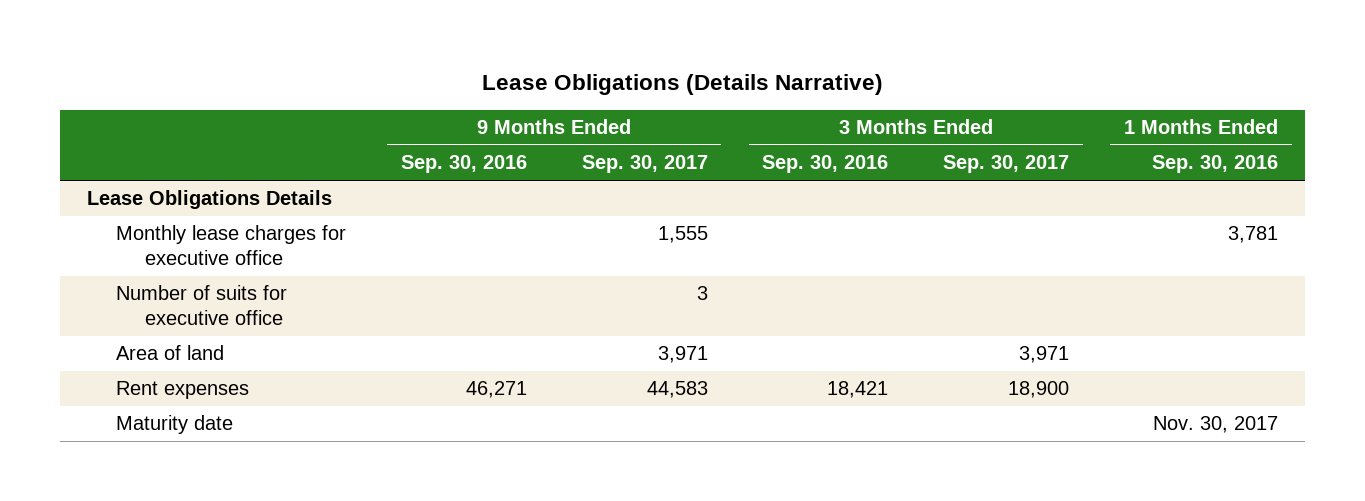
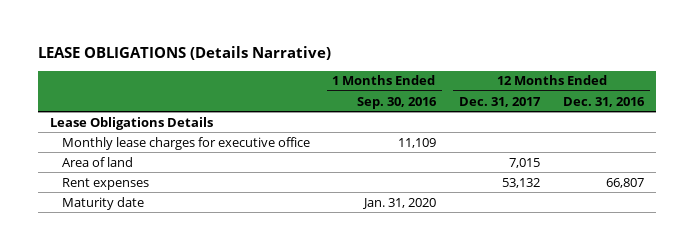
- Lease Obligations (Details Narrative)
+ LEASE OBLIGATIONS (Details Narrative)
- | 9 Months Ended Sep. 30, 2016 | 9 Months Ended Sep. 30, 2017 | 3 Months Ended Sep. 30, 2016 | 3 Months Ended Sep. 30, 2017 | 1 Months Ended Sep. 30, 2016
+ | 1 Months Ended Sep. 30, 2016 | 12 Months Ended Dec. 31, 2017 | 12 Months Ended Dec. 31, 2016
- Monthly lease charges for executive office | | 1,555 | | | 3,781
- Number of suits for executive office | | 3 | | |
+ Monthly lease charges for executive office | 11,109 | |
- Maturity date | | | | | Nov. 30, 2017
+ Maturity date | Jan. 31, 2020 | |

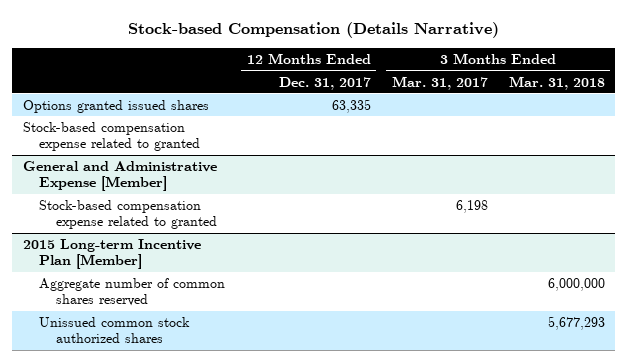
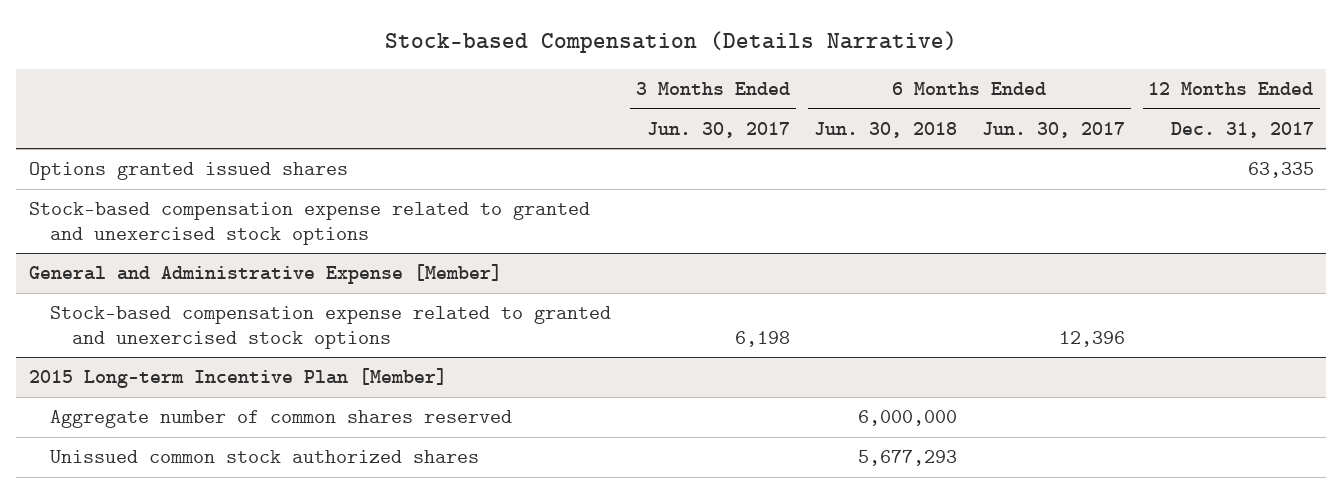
- | 12 Months Ended Dec. 31, 2017 | 3 Months Ended Mar. 31, 2017 | 3 Months Ended Mar. 31, 2018
+ | 3 Months Ended Jun. 30, 2017 | 6 Months Ended Jun. 30, 2018 | 6 Months Ended Jun. 30, 2017 | 12 Months Ended Dec. 31, 2017
- Stock-based compensation expense related to granted
+ Stock-based compensation expense related to granted and unexercised stock options
@ General and Administrative Expense [Member]
- Stock-based compensation expense related to granted | | 6,198 |
+ Stock-based compensation expense related to granted and unexercised stock options | 6,198 | | 12,396 |

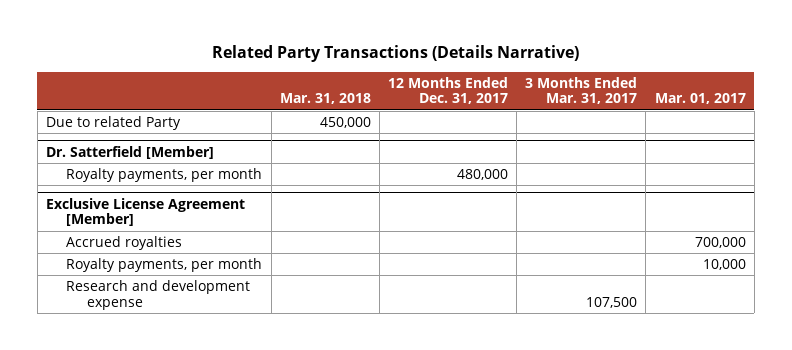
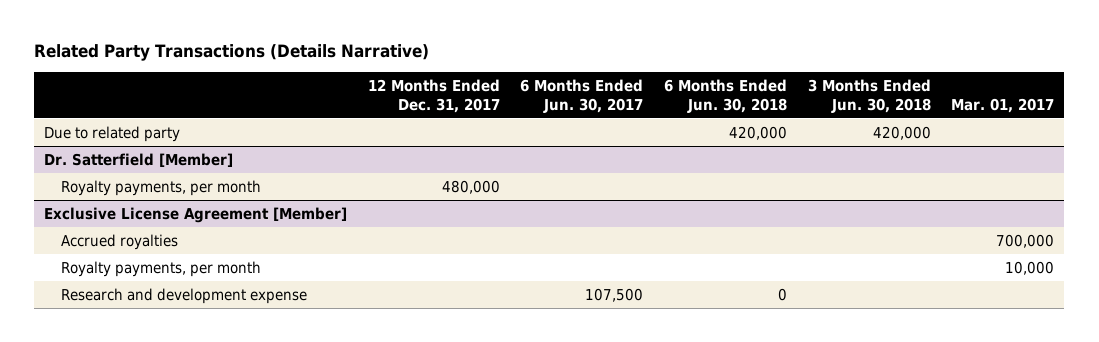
- | Mar. 31, 2018 | 12 Months Ended Dec. 31, 2017 | 3 Months Ended Mar. 31, 2017 | Mar. 01, 2017
+ | 12 Months Ended Dec. 31, 2017 | 6 Months Ended Jun. 30, 2017 | 6 Months Ended Jun. 30, 2018 | 3 Months Ended Jun. 30, 2018 | Mar. 01, 2017
- Due to related Party | 450,000 | | |
+ Due to related party | | | 420,000 | 420,000 |

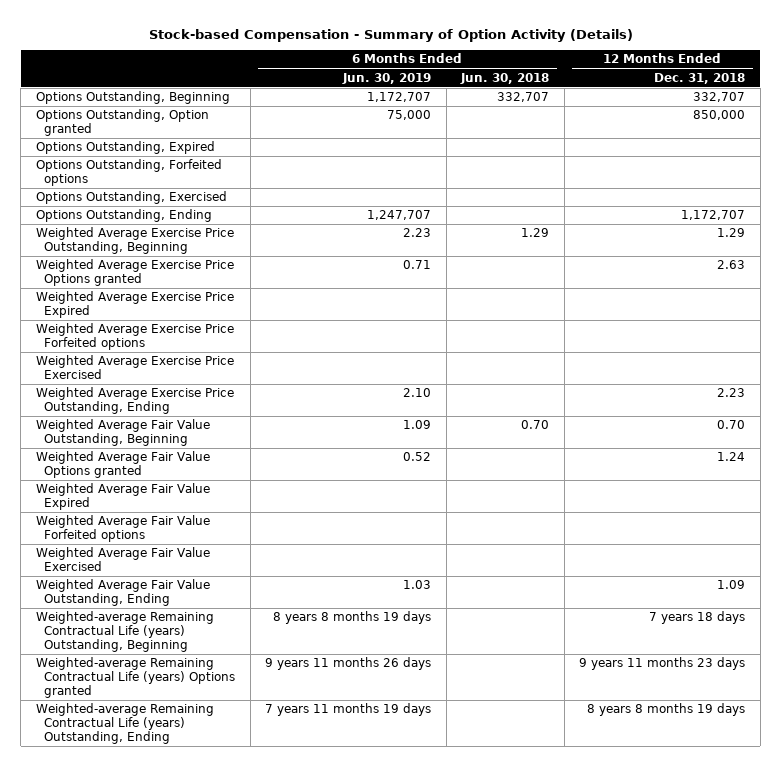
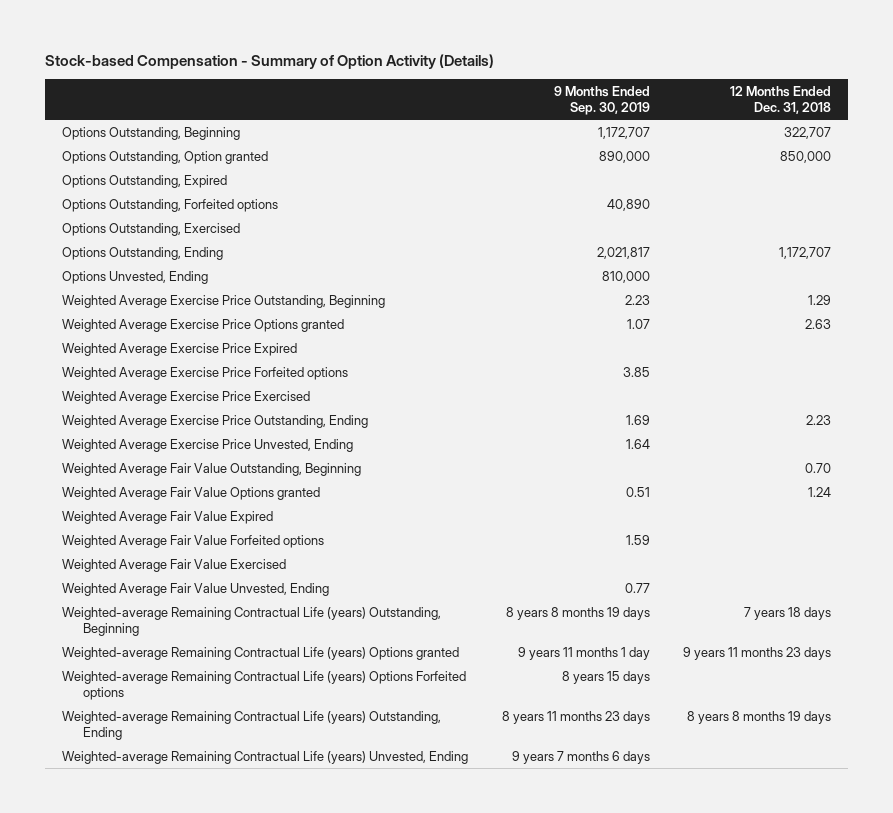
- | 6 Months Ended Jun. 30, 2019 | 6 Months Ended Jun. 30, 2018 | 12 Months Ended Dec. 31, 2018
+ | 9 Months Ended Sep. 30, 2019 | 12 Months Ended Dec. 31, 2018
- Options Outstanding, Beginning | 1,172,707 | 332,707 | 332,707
+ Options Outstanding, Beginning | 1,172,707 | 322,707
+ Options Unvested, Ending | 810,000 |
+ Weighted Average Exercise Price Unvested, Ending | 1.64 |
- Weighted Average Fair Value Outstanding, Ending | 1.03 | | 1.09
+ Weighted Average Fair Value Unvested, Ending | 0.77 |
+ Weighted-average Remaining Contractual Life (years) Options Forfeited options | 8 years 15 days |
+ Weighted-average Remaining Contractual Life (years) Unvested, Ending | 9 years 7 months 6 days |

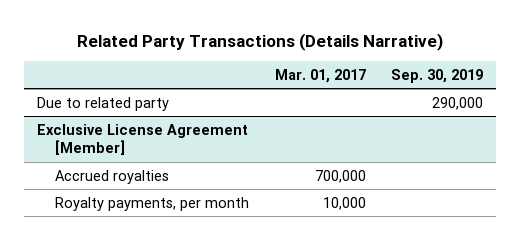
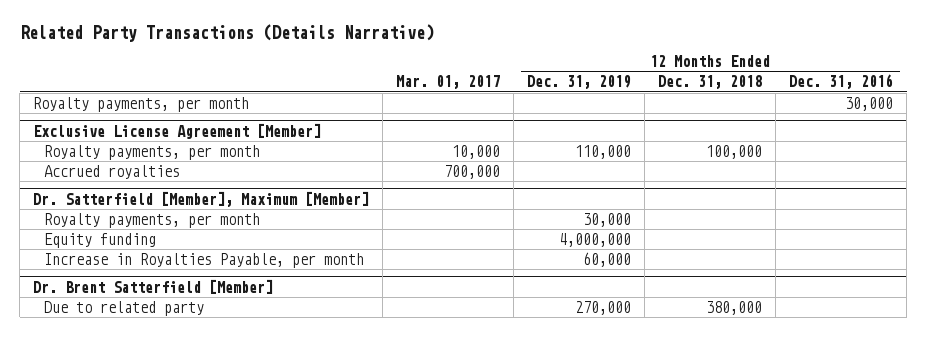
- | Mar. 01, 2017 | Sep. 30, 2019
+ | Mar. 01, 2017 | 12 Months Ended Dec. 31, 2019 | 12 Months Ended Dec. 31, 2018 | 12 Months Ended Dec. 31, 2016
- Due to related party | | 290,000
+ Royalty payments, per month | | | | 30,000
@ Exclusive License Agreement [Member]
moved down: Accrued royalties | 700,000 | | |
+ Dr. Satterfield [Member], Maximum [Member]
+ Royalty payments, per month | | 30,000 | |
+ Equity funding | | 4,000,000 | |
+ Increase in Royalties Payable, per month | | 60,000 | |
+ Dr. Brent Satterfield [Member]
+ Due to related party | | 270,000 | 380,000 |

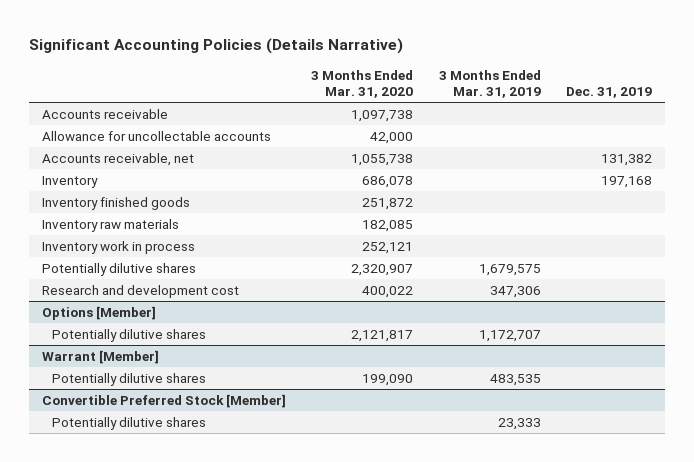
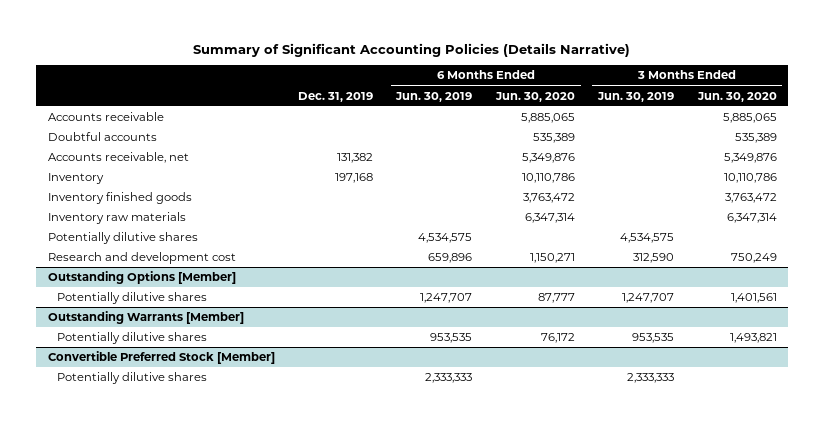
- Significant Accounting Policies (Details Narrative)
+ Summary of Significant Accounting Policies (Details Narrative)
- | 3 Months Ended Mar. 31, 2020 | 3 Months Ended Mar. 31, 2019 | Dec. 31, 2019
+ | Dec. 31, 2019 | 6 Months Ended Jun. 30, 2019 | 6 Months Ended Jun. 30, 2020 | 3 Months Ended Jun. 30, 2019 | 3 Months Ended Jun. 30, 2020
- Allowance for uncollectable accounts | 42,000 | |
+ Doubtful accounts | | | 535,389 | | 535,389
- Inventory work in process | 252,121 | |
- Options [Member]
- Potentially dilutive shares | 2,121,817 | 1,172,707 |
- Warrant [Member]
- Potentially dilutive shares | 199,090 | 483,535 |
+ Outstanding Options [Member]
+ Potentially dilutive shares | | 1,247,707 | 87,777 | 1,247,707 | 1,401,561
+ Outstanding Warrants [Member]
+ Potentially dilutive shares | | 953,535 | 76,172 | 953,535 | 1,493,821

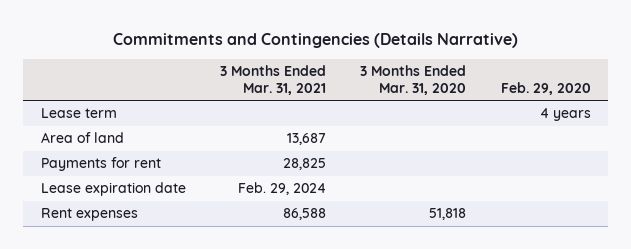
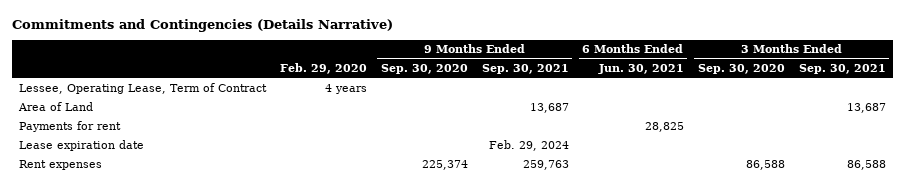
- | 3 Months Ended Mar. 31, 2021 | 3 Months Ended Mar. 31, 2020 | Feb. 29, 2020
+ | Feb. 29, 2020 | 9 Months Ended Sep. 30, 2020 | 9 Months Ended Sep. 30, 2021 | 6 Months Ended Jun. 30, 2021 | 3 Months Ended Sep. 30, 2020 | 3 Months Ended Sep. 30, 2021
- Lease term | | | 4 years
- Area of land | 13,687 | |
+ Lessee, Operating Lease, Term of Contract | 4 years | | | | |
+ Area of Land | | | 13,687 | | | 13,687

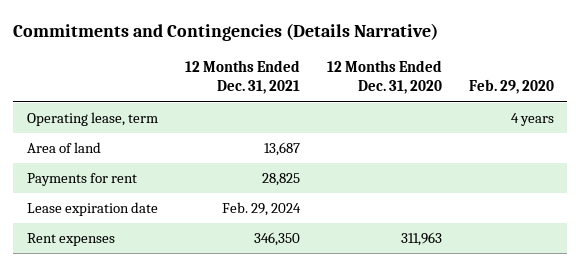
- | Feb. 29, 2020 | 9 Months Ended Sep. 30, 2020 | 9 Months Ended Sep. 30, 2021 | 6 Months Ended Jun. 30, 2021 | 3 Months Ended Sep. 30, 2020 | 3 Months Ended Sep. 30, 2021
+ | 12 Months Ended Dec. 31, 2021 | 12 Months Ended Dec. 31, 2020 | Feb. 29, 2020
- Lessee, Operating Lease, Term of Contract | 4 years | | | | |
- Area of Land | | | 13,687 | | | 13,687
+ Operating lease, term | | | 4 years
+ Area of land | 13,687 | |

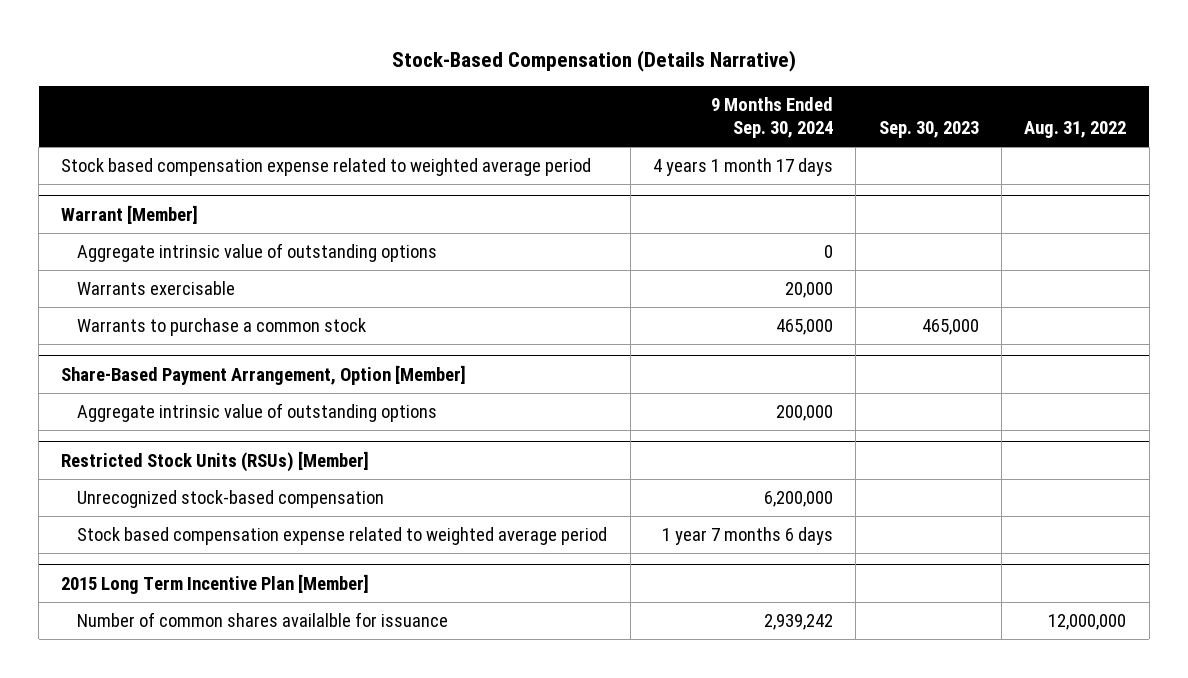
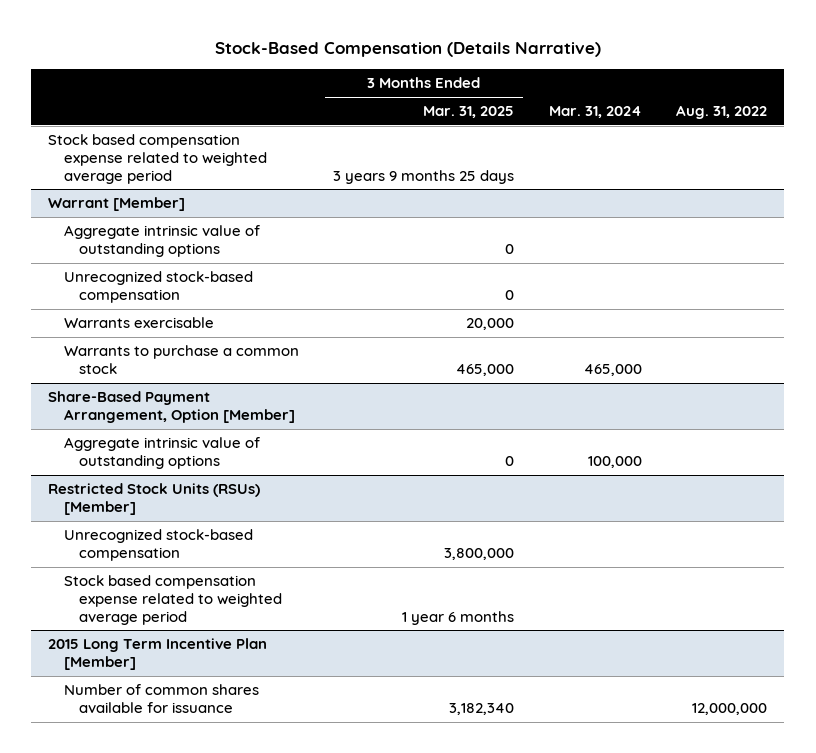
- | 9 Months Ended Sep. 30, 2024 | Sep. 30, 2023 | Aug. 31, 2022
+ | 3 Months Ended Mar. 31, 2025 | Mar. 31, 2024 | Aug. 31, 2022
@ Warrant [Member]
+ Unrecognized stock-based compensation | 0 | |
@ 2015 Long Term Incentive Plan [Member]
- Number of common shares availalble for issuance | 2,939,242 | | 12,000,000
+ Number of common shares available for issuance | 3,182,340 | | 12,000,000

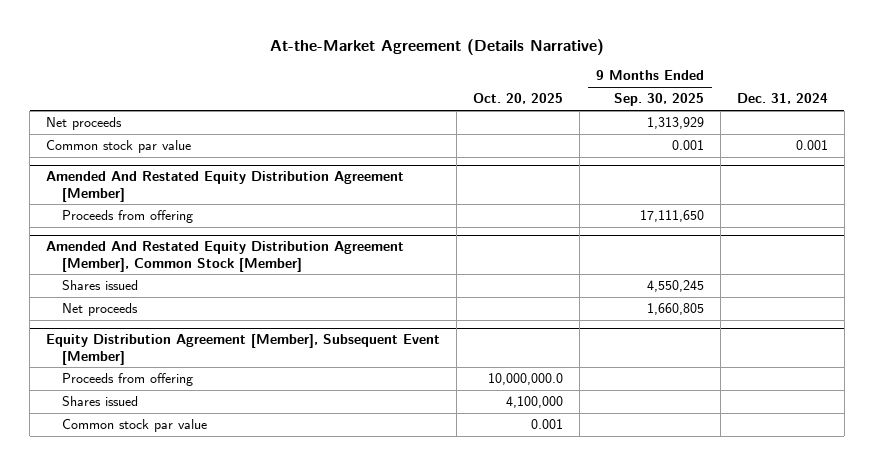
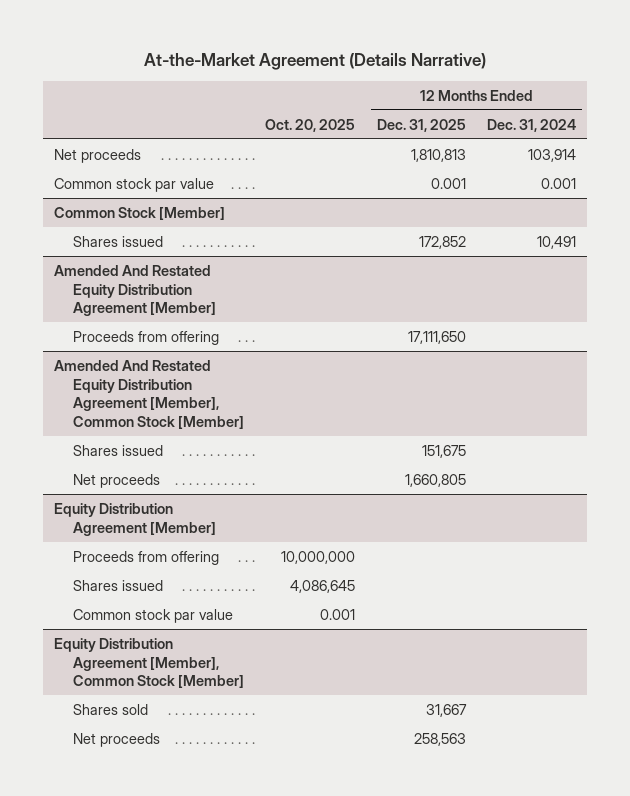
- | Oct. 20, 2025 | 9 Months Ended Sep. 30, 2025 | Dec. 31, 2024
+ | Oct. 20, 2025 | 12 Months Ended Dec. 31, 2025 | 12 Months Ended Dec. 31, 2024
+ Common Stock [Member]
+ Shares issued | | 172,852 | 10,491
- Equity Distribution Agreement [Member], Subsequent Event [Member]
- Proceeds from offering | 10,000,000.0 | |
- Shares issued | 4,100,000 | |
+ Equity Distribution Agreement [Member]
+ Proceeds from offering | 10,000,000 | |
+ Shares issued | 4,086,645 | |
+ Equity Distribution Agreement [Member], Common Stock [Member]
+ Shares sold | | 31,667 |
+ Net proceeds | | 258,563 |

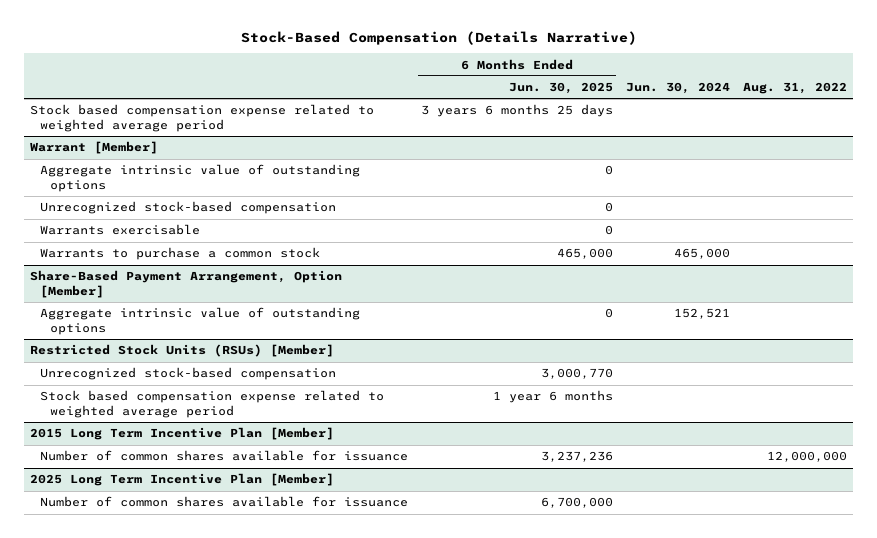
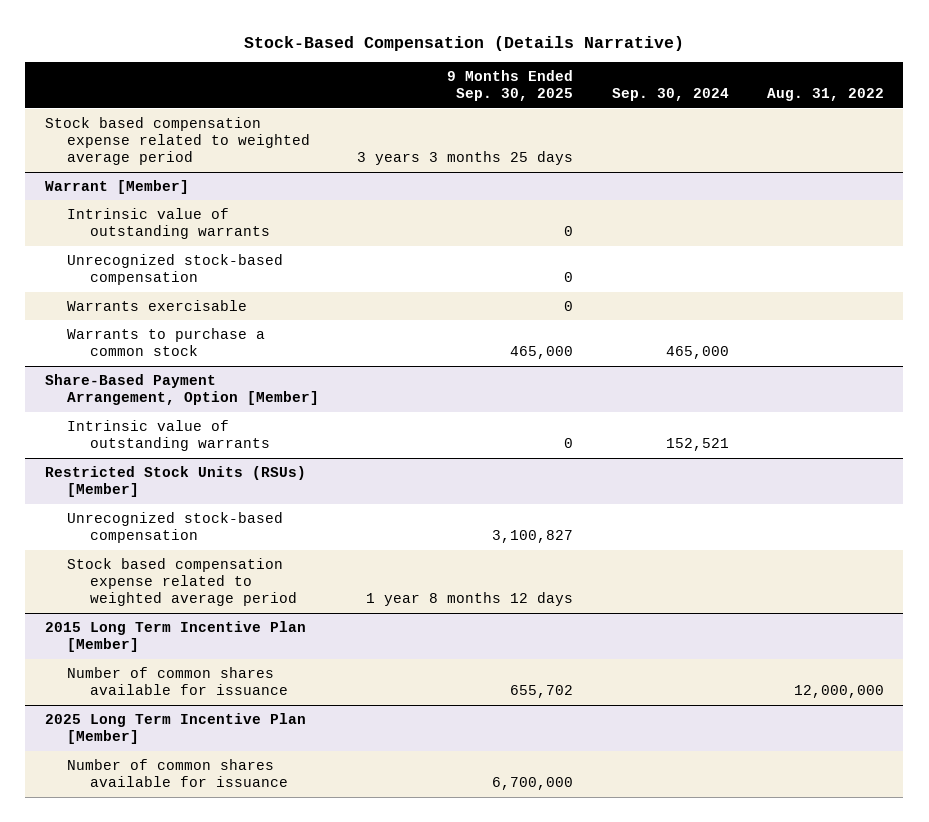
- | 6 Months Ended Jun. 30, 2025 | Jun. 30, 2024 | Aug. 31, 2022
+ | 9 Months Ended Sep. 30, 2025 | Sep. 30, 2024 | Aug. 31, 2022
@ Warrant [Member]
- Aggregate intrinsic value of outstanding options | 0 | |
+ Intrinsic value of outstanding warrants | 0 | |
@ Share-Based Payment Arrangement, Option [Member]
- Aggregate intrinsic value of outstanding options | 0 | 152,521 |
+ Intrinsic value of outstanding warrants | 0 | 152,521 |

